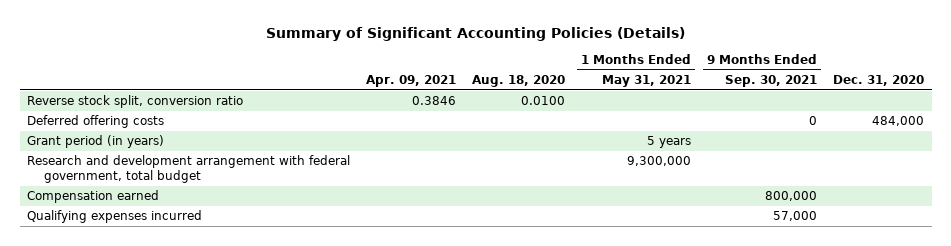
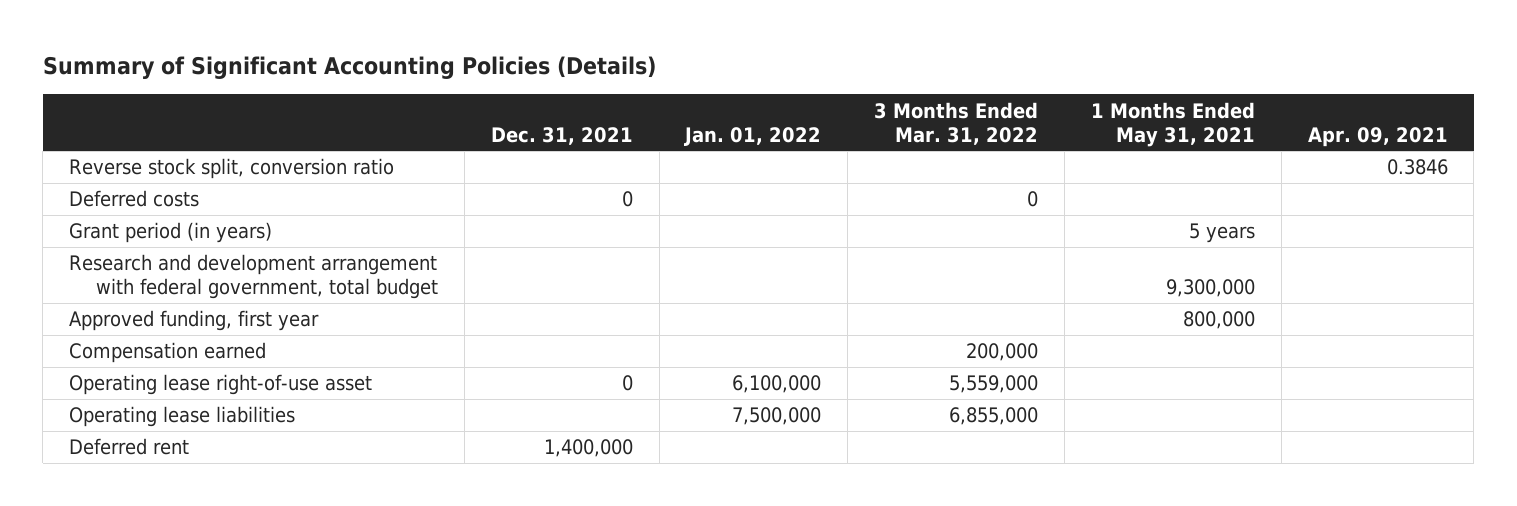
- | Apr. 09, 2021 | Aug. 18, 2020 | 1 Months Ended May 31, 2021 | 9 Months Ended Sep. 30, 2021 | Dec. 31, 2020
+ | Dec. 31, 2021 | Jan. 01, 2022 | 3 Months Ended Mar. 31, 2022 | 1 Months Ended May 31, 2021 | Apr. 09, 2021
- Deferred offering costs | | | | 0 | 484,000
+ Deferred costs | 0 | | 0 | |
+ Approved funding, first year | | | | 800,000 |
- Qualifying expenses incurred | | | | 57,000 |
+ Operating lease right-of-use asset | 0 | 6,100,000 | 5,559,000 | |
+ Operating lease liabilities | | 7,500,000 | 6,855,000 | |
+ Deferred rent | 1,400,000 | | | |

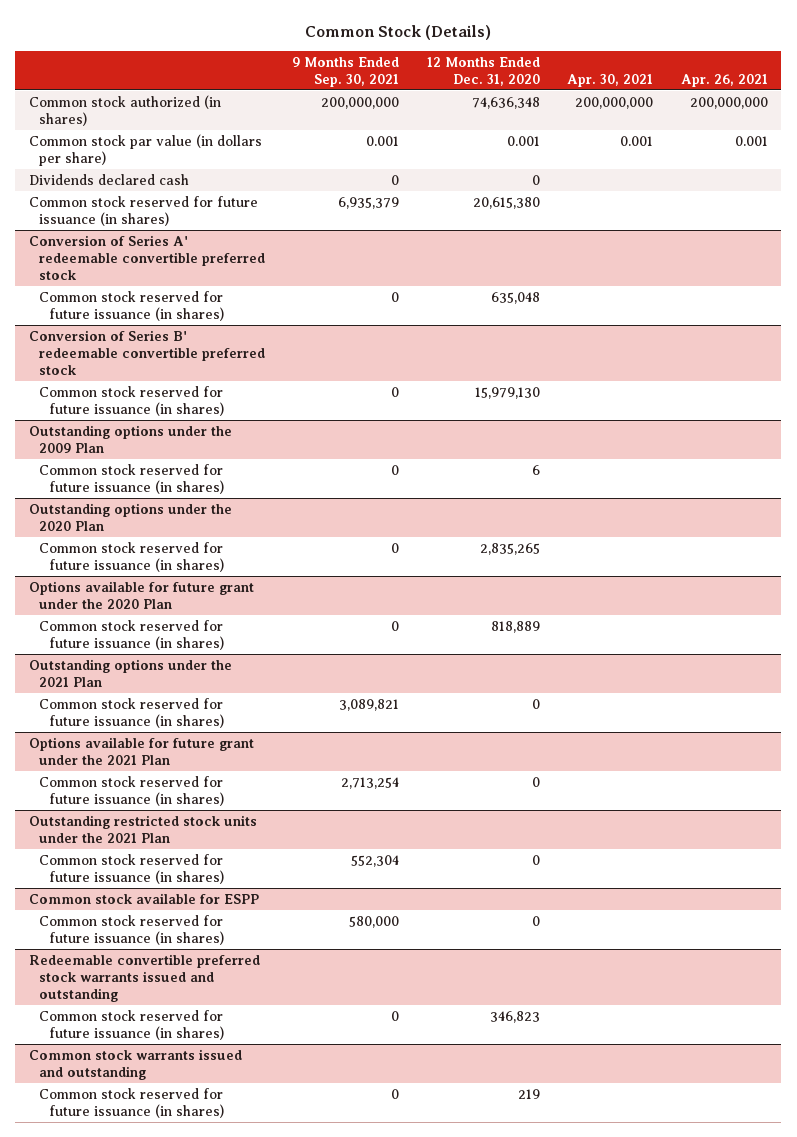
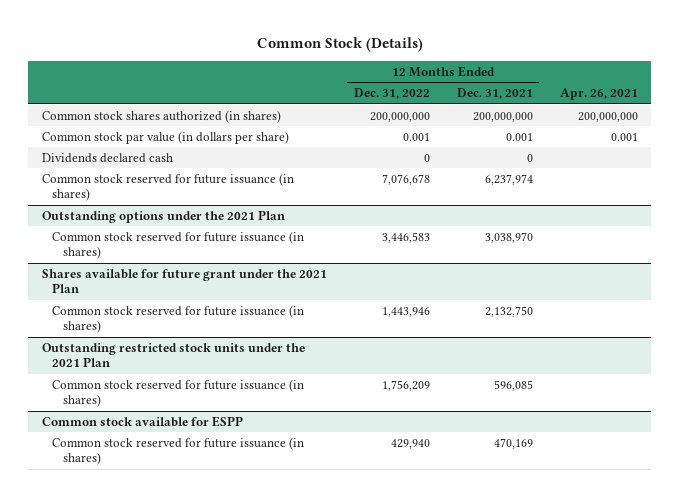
- | 9 Months Ended Sep. 30, 2021 | 12 Months Ended Dec. 31, 2020 | Apr. 30, 2021 | Apr. 26, 2021
+ | 12 Months Ended Dec. 31, 2022 | 12 Months Ended Dec. 31, 2021 | Apr. 26, 2021
- Common stock authorized (in shares) | 200,000,000 | 74,636,348 | 200,000,000 | 200,000,000
+ Common stock shares authorized (in shares) | 200,000,000 | 200,000,000 | 200,000,000
- Conversion of Series A' redeemable convertible preferred stock
- Common stock reserved for future issuance (in shares) | 0 | 635,048 | |
- Conversion of Series B' redeemable convertible preferred stock
- Common stock reserved for future issuance (in shares) | 0 | 15,979,130 | |
- Outstanding options under the 2009 Plan
- Common stock reserved for future issuance (in shares) | 0 | 6 | |
- Outstanding options under the 2020 Plan
- Common stock reserved for future issuance (in shares) | 0 | 2,835,265 | |
- Options available for future grant under the 2020 Plan
- Common stock reserved for future issuance (in shares) | 0 | 818,889 | |
- Options available for future grant under the 2021 Plan
+ Shares available for future grant under the 2021 Plan
- Redeemable convertible preferred stock warrants issued and outstanding
- Common stock reserved for future issuance (in shares) | 0 | 346,823 | |
- Common stock warrants issued and outstanding
- Common stock reserved for future issuance (in shares) | 0 | 219 | |

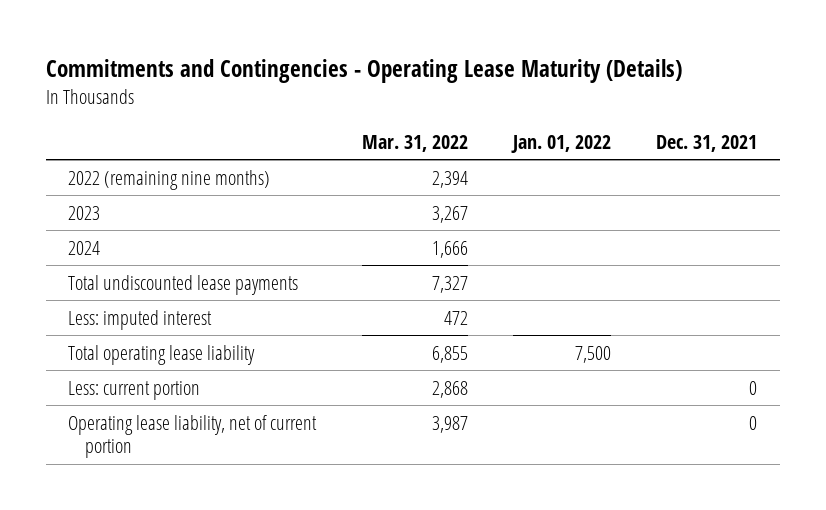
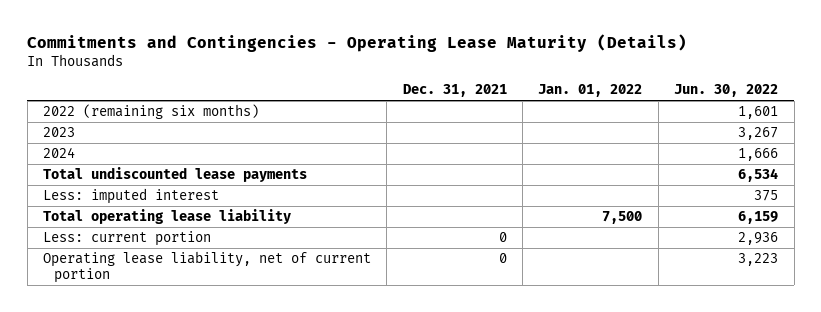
- | Mar. 31, 2022 | Jan. 01, 2022 | Dec. 31, 2021
+ | Dec. 31, 2021 | Jan. 01, 2022 | Jun. 30, 2022
- 2022 (remaining nine months) | 2,394 | |
+ 2022 (remaining six months) | | | 1,601

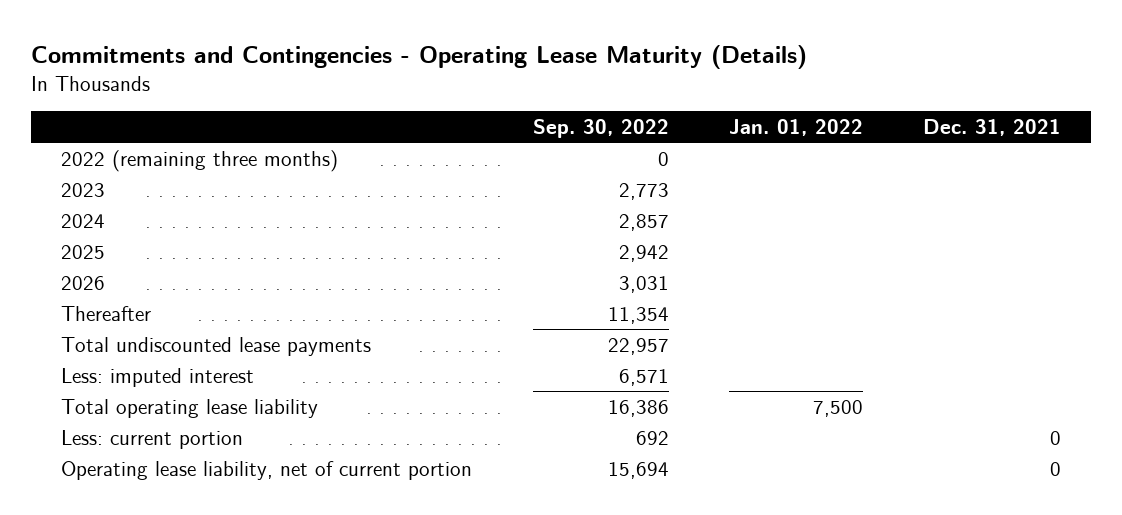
- | Dec. 31, 2021 | Jan. 01, 2022 | Jun. 30, 2022
+ | Sep. 30, 2022 | Jan. 01, 2022 | Dec. 31, 2021
- 2022 (remaining six months) | | | 1,601
+ 2022 (remaining three months) | 0 | |
+ 2025 | 2,942 | |
+ 2026 | 3,031 | |
+ Thereafter | 11,354 | |

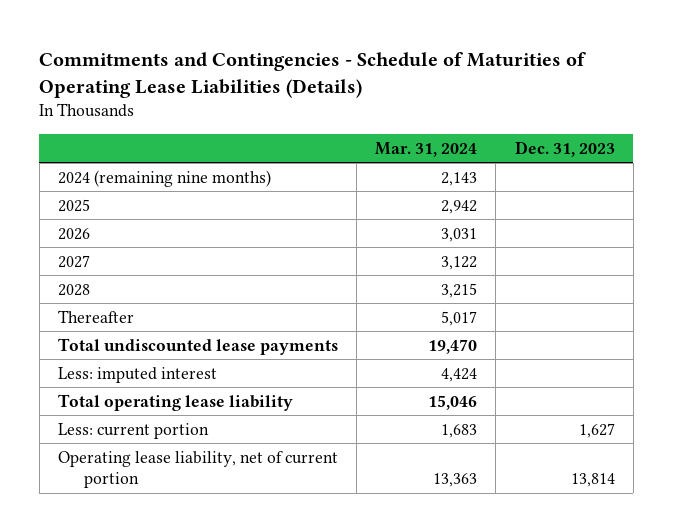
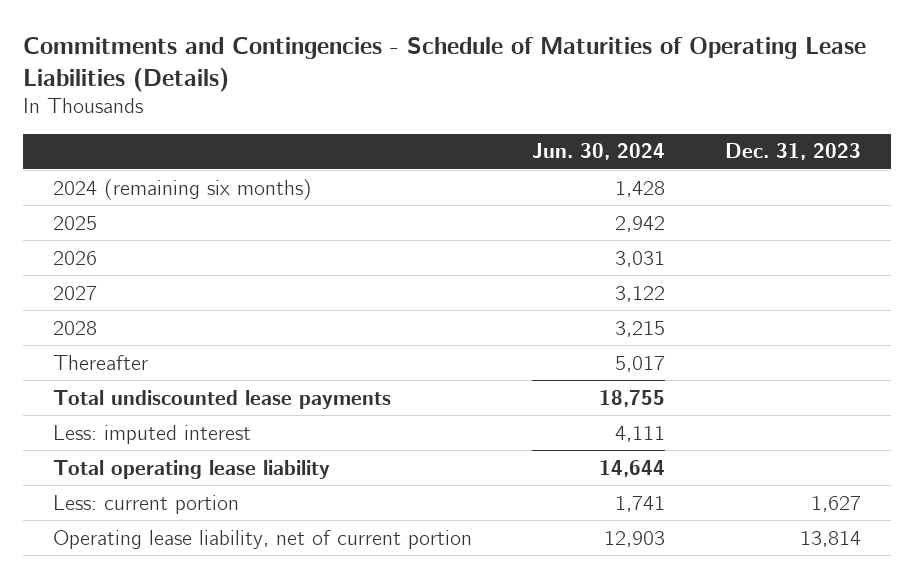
- | Mar. 31, 2024 | Dec. 31, 2023
+ | Jun. 30, 2024 | Dec. 31, 2023
- 2024 (remaining nine months) | 2,143 |
+ 2024 (remaining six months) | 1,428 |

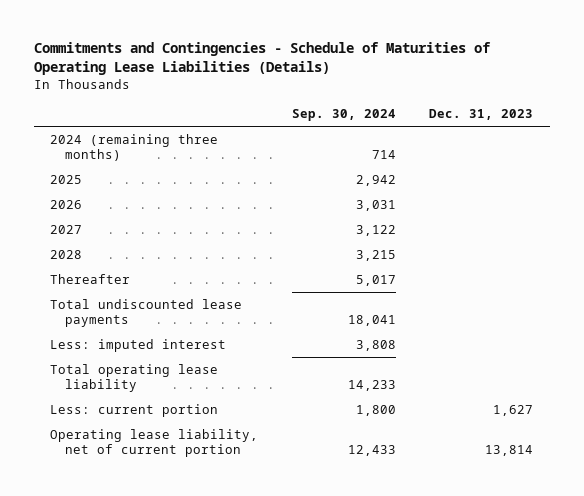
- | Jun. 30, 2024 | Dec. 31, 2023
+ | Sep. 30, 2024 | Dec. 31, 2023
- 2024 (remaining six months) | 1,428 |
+ 2024 (remaining three months) | 714 |

